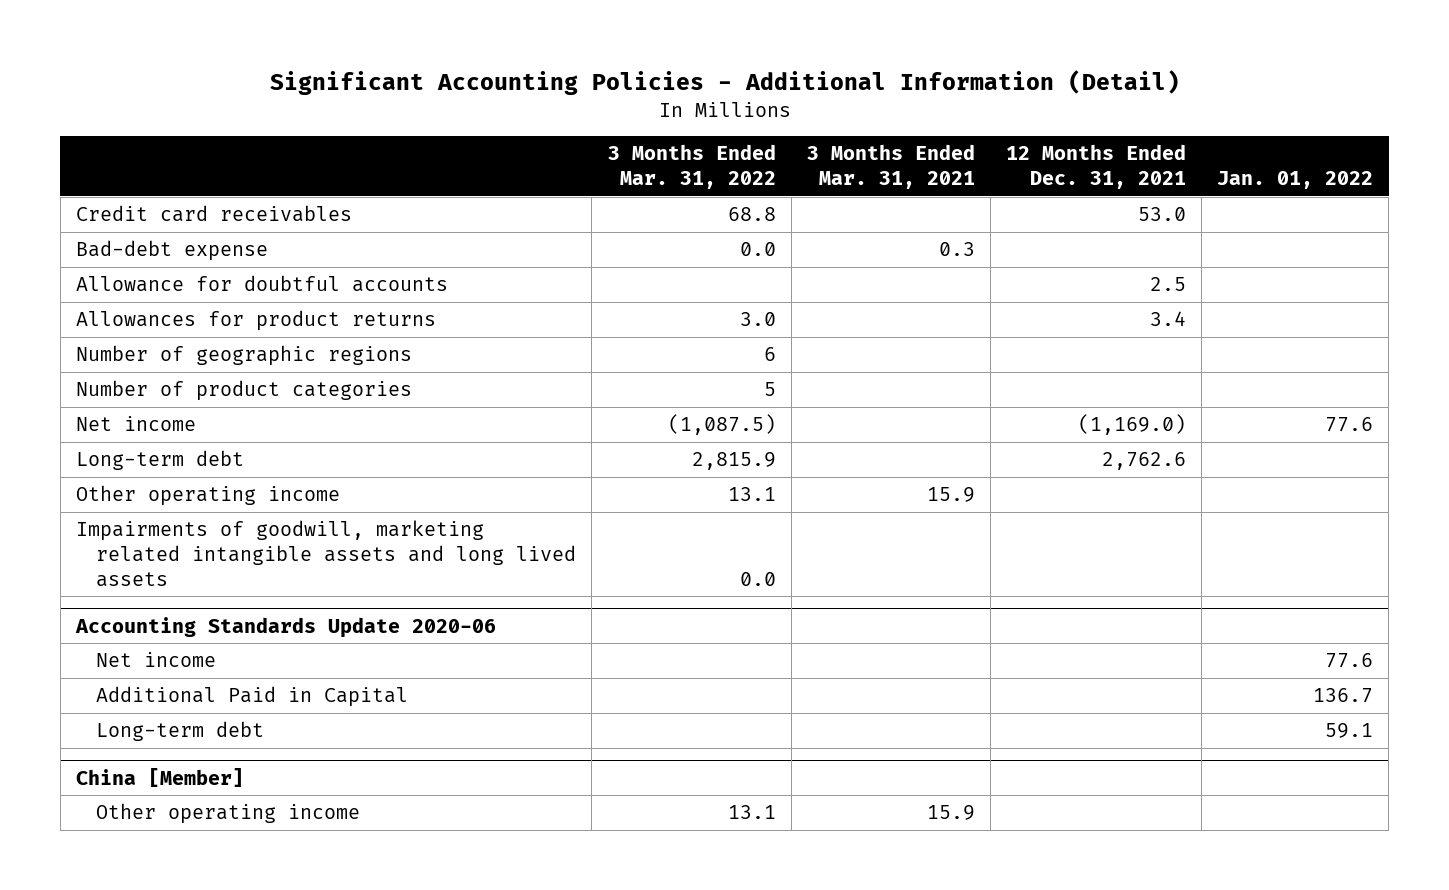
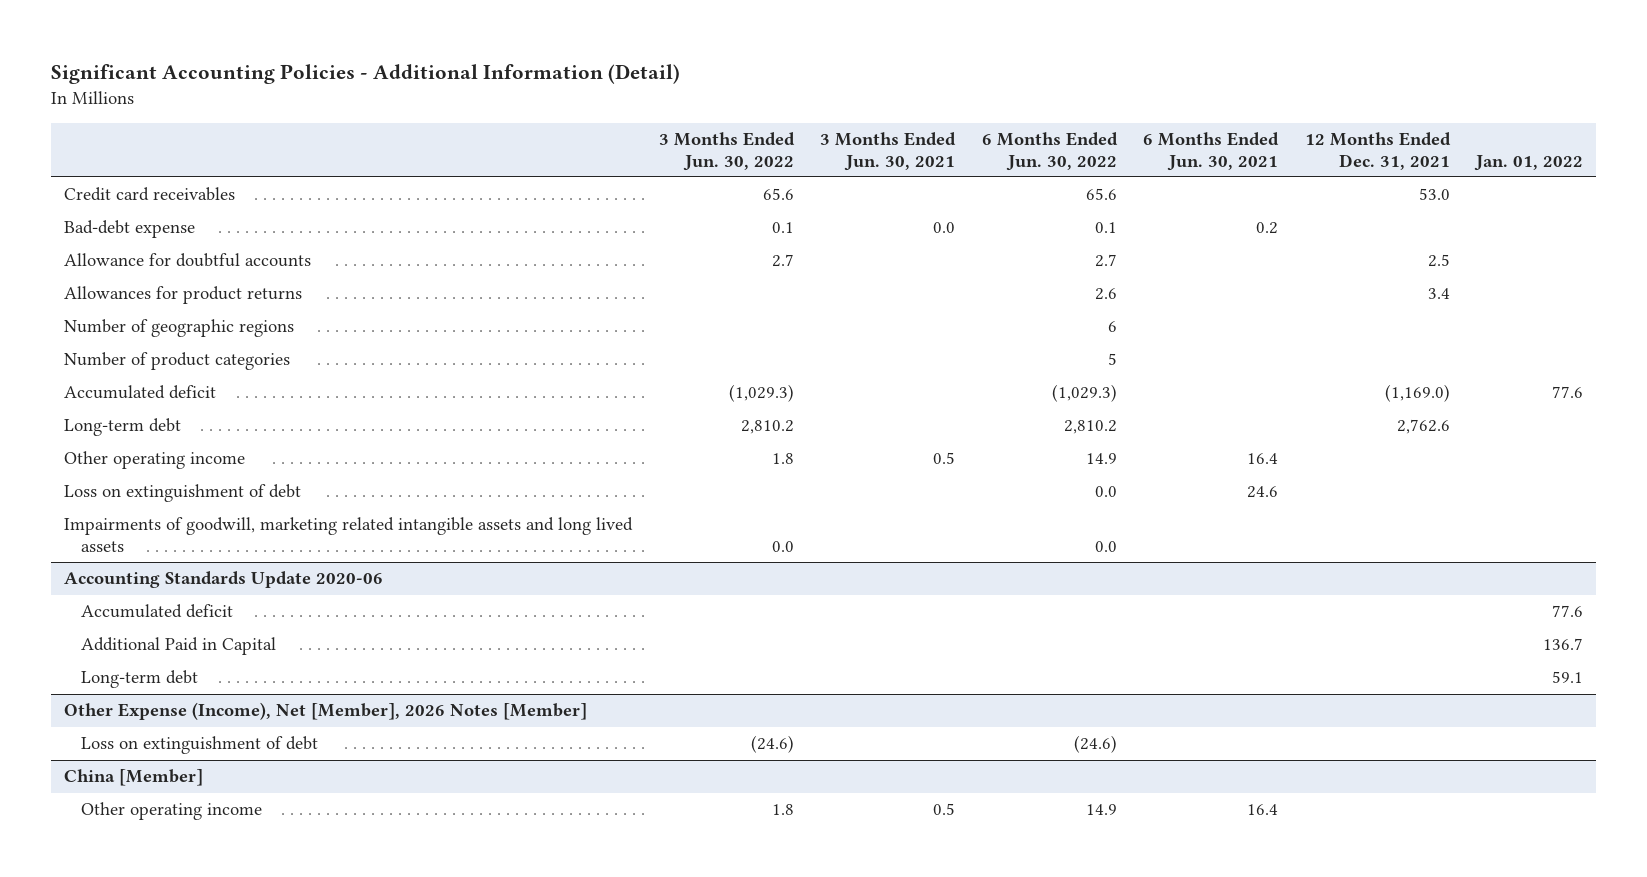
- | 3 Months Ended Mar. 31, 2022 | 3 Months Ended Mar. 31, 2021 | 12 Months Ended Dec. 31, 2021 | Jan. 01, 2022
+ | 3 Months Ended Jun. 30, 2022 | 3 Months Ended Jun. 30, 2021 | 6 Months Ended Jun. 30, 2022 | 6 Months Ended Jun. 30, 2021 | 12 Months Ended Dec. 31, 2021 | Jan. 01, 2022
- Net income | (1,087.5) | | (1,169.0) | 77.6
+ Accumulated deficit | (1,029.3) | | (1,029.3) | | (1,169.0) | 77.6
+ Loss on extinguishment of debt | | | 0.0 | 24.6 | |
@ Accounting Standards Update 2020-06
- Net income | | | | 77.6
+ Accumulated deficit | | | | | | 77.6
+ Other Expense (Income), Net [Member], 2026 Notes [Member]
+ Loss on extinguishment of debt | (24.6) | | (24.6) | | |

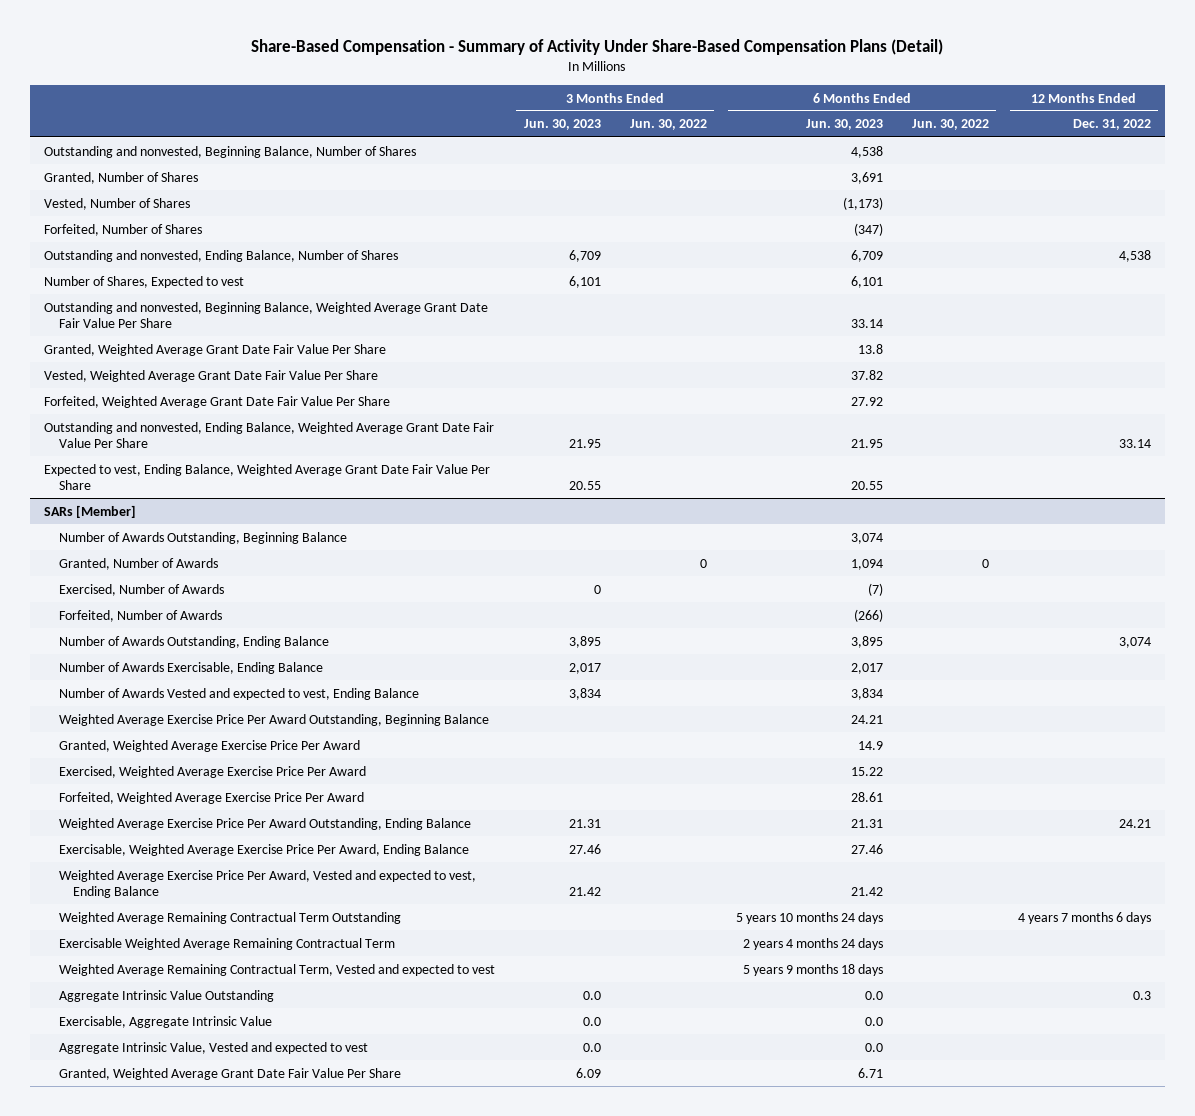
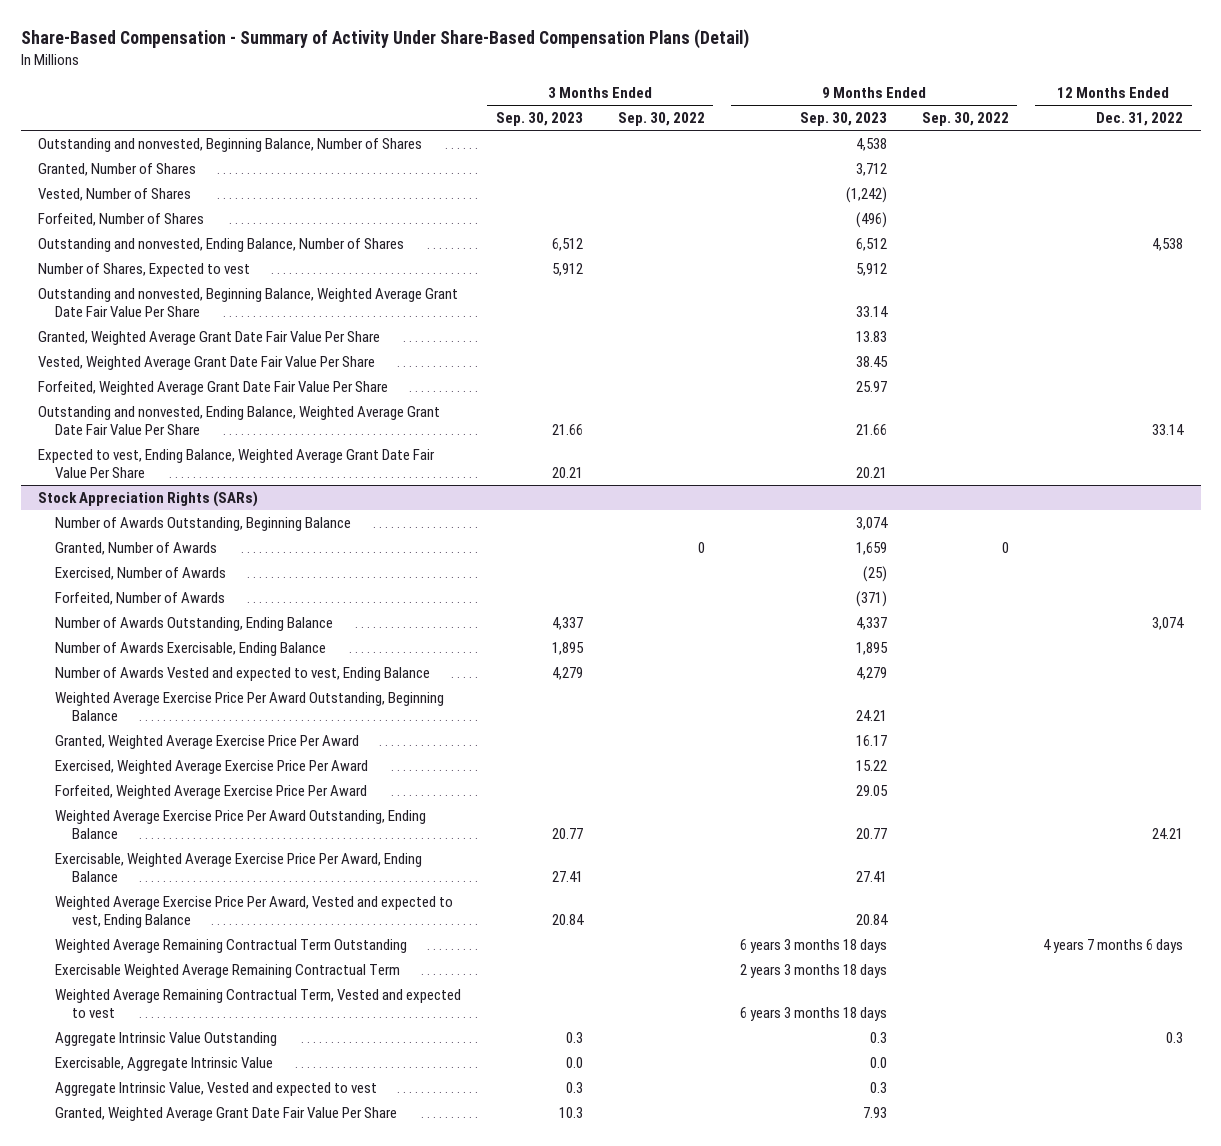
- | 3 Months Ended Jun. 30, 2023 | 3 Months Ended Jun. 30, 2022 | 6 Months Ended Jun. 30, 2023 | 6 Months Ended Jun. 30, 2022 | 12 Months Ended Dec. 31, 2022
+ | 3 Months Ended Sep. 30, 2023 | 3 Months Ended Sep. 30, 2022 | 9 Months Ended Sep. 30, 2023 | 9 Months Ended Sep. 30, 2022 | 12 Months Ended Dec. 31, 2022
- SARs [Member]
+ Stock Appreciation Rights (SARs)

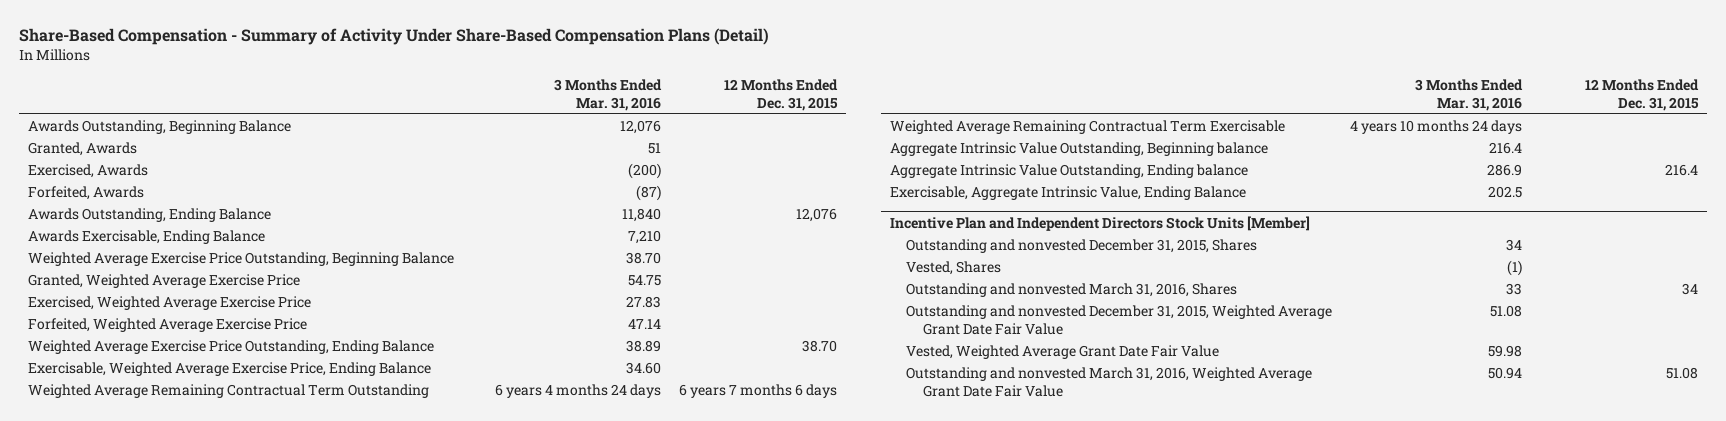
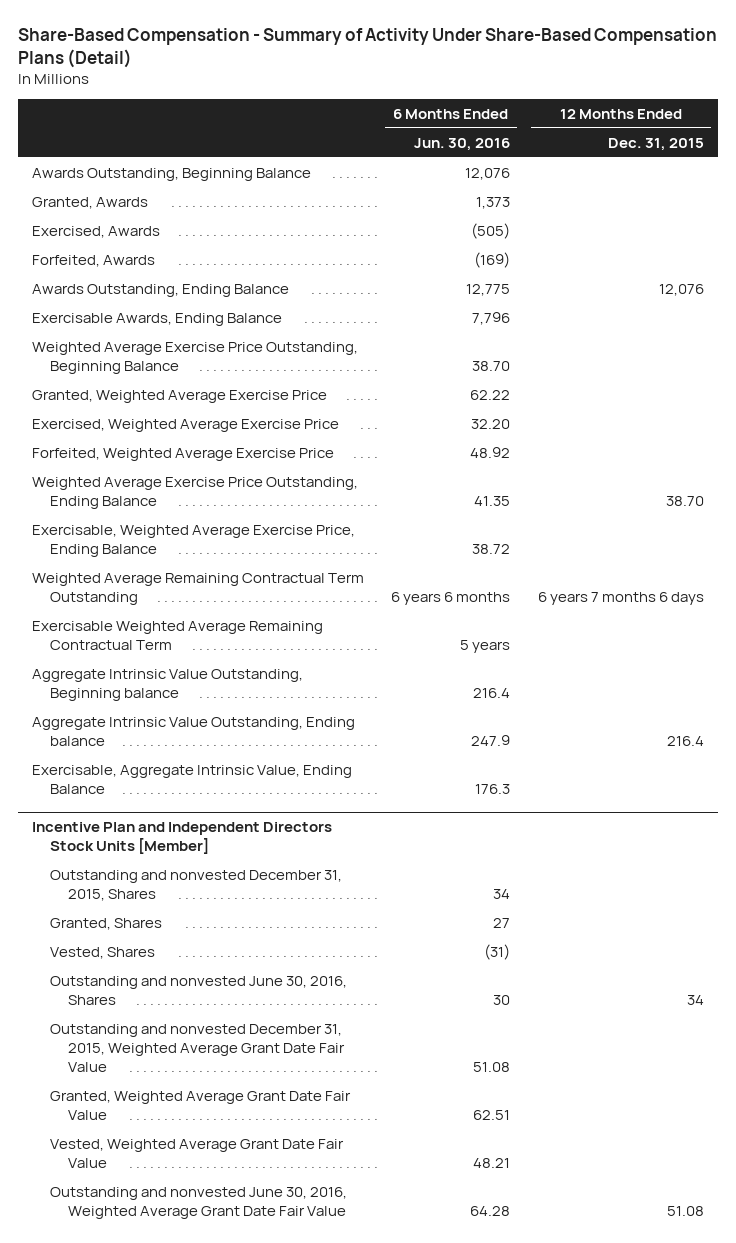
- | 3 Months Ended Mar. 31, 2016 | 12 Months Ended Dec. 31, 2015
+ | 6 Months Ended Jun. 30, 2016 | 12 Months Ended Dec. 31, 2015
- Awards Exercisable, Ending Balance | 7,210 |
+ Exercisable Awards, Ending Balance | 7,796 |
- Weighted Average Remaining Contractual Term Exercisable | 4 years 10 months 24 days |
+ Exercisable Weighted Average Remaining Contractual Term | 5 years |
@ Incentive Plan and Independent Directors Stock Units [Member]
+ Granted, Shares | 27 |
- Outstanding and nonvested March 31, 2016, Shares | 33 | 34
+ Outstanding and nonvested June 30, 2016, Shares | 30 | 34
+ Granted, Weighted Average Grant Date Fair Value | 62.51 |
- Outstanding and nonvested March 31, 2016, Weighted Average Grant Date Fair Value | 50.94 | 51.08
+ Outstanding and nonvested June 30, 2016, Weighted Average Grant Date Fair Value | 64.28 | 51.08

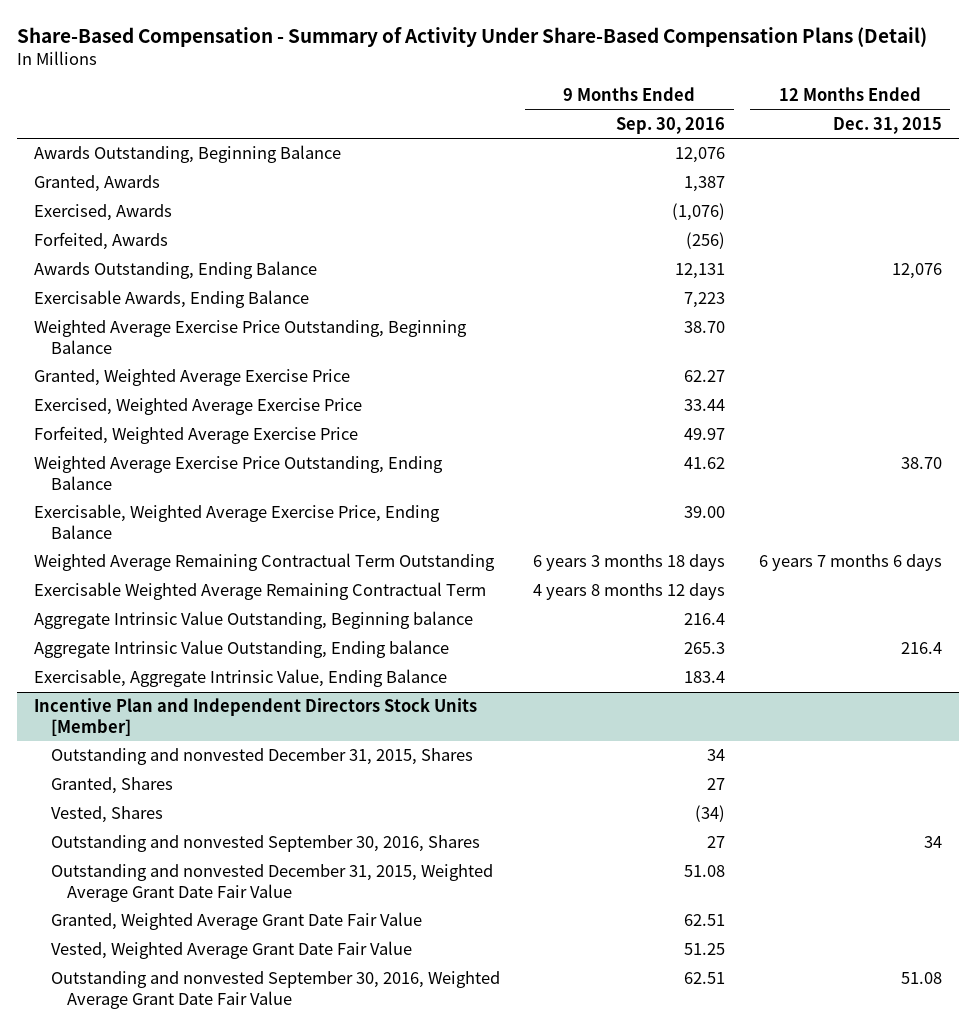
- | 6 Months Ended Jun. 30, 2016 | 12 Months Ended Dec. 31, 2015
+ | 9 Months Ended Sep. 30, 2016 | 12 Months Ended Dec. 31, 2015
@ Incentive Plan and Independent Directors Stock Units [Member]
- Outstanding and nonvested June 30, 2016, Shares | 30 | 34
+ Outstanding and nonvested September 30, 2016, Shares | 27 | 34
- Outstanding and nonvested June 30, 2016, Weighted Average Grant Date Fair Value | 64.28 | 51.08
+ Outstanding and nonvested September 30, 2016, Weighted Average Grant Date Fair Value | 62.51 | 51.08

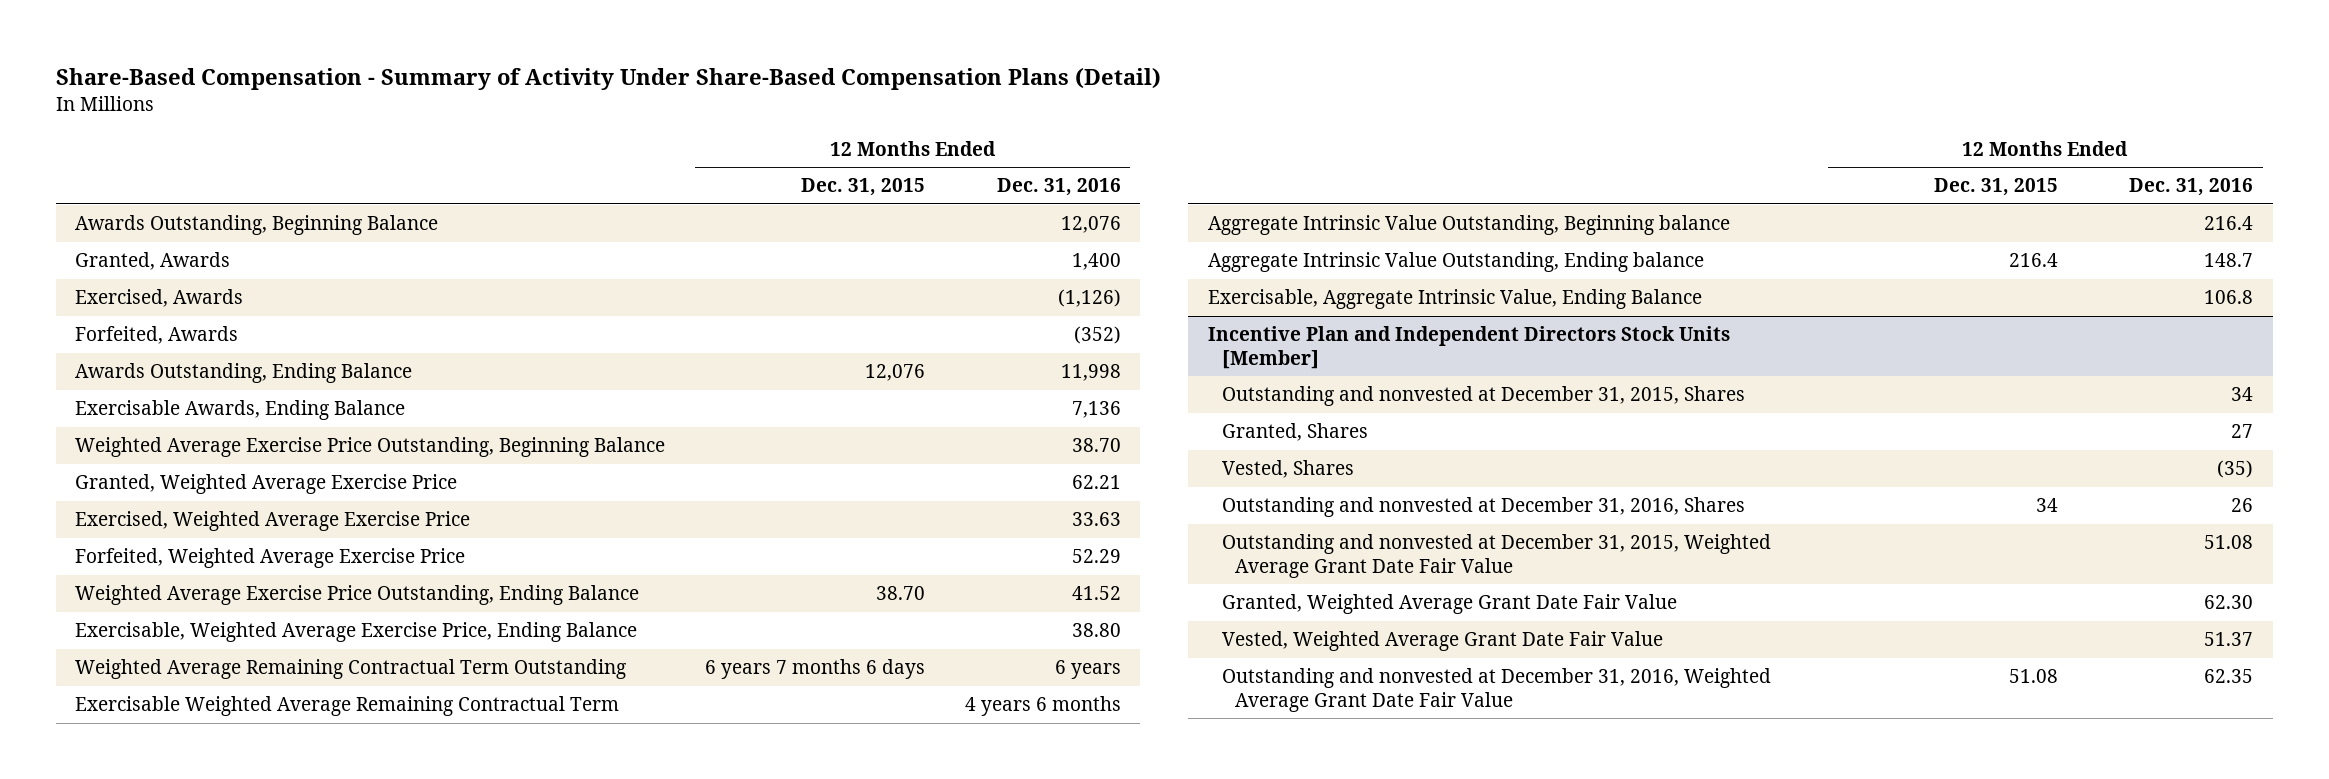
- | 9 Months Ended Sep. 30, 2016 | 12 Months Ended Dec. 31, 2015
+ | 12 Months Ended Dec. 31, 2015 | 12 Months Ended Dec. 31, 2016
@ Incentive Plan and Independent Directors Stock Units [Member]
- Outstanding and nonvested December 31, 2015, Shares | 34 |
+ Outstanding and nonvested at December 31, 2015, Shares | | 34
- Outstanding and nonvested September 30, 2016, Shares | 27 | 34
- Outstanding and nonvested December 31, 2015, Weighted Average Grant Date Fair Value | 51.08 |
+ Outstanding and nonvested at December 31, 2016, Shares | 34 | 26
+ Outstanding and nonvested at December 31, 2015, Weighted Average Grant Date Fair Value | | 51.08
- Outstanding and nonvested September 30, 2016, Weighted Average Grant Date Fair Value | 62.51 | 51.08
+ Outstanding and nonvested at December 31, 2016, Weighted Average Grant Date Fair Value | 51.08 | 62.35

